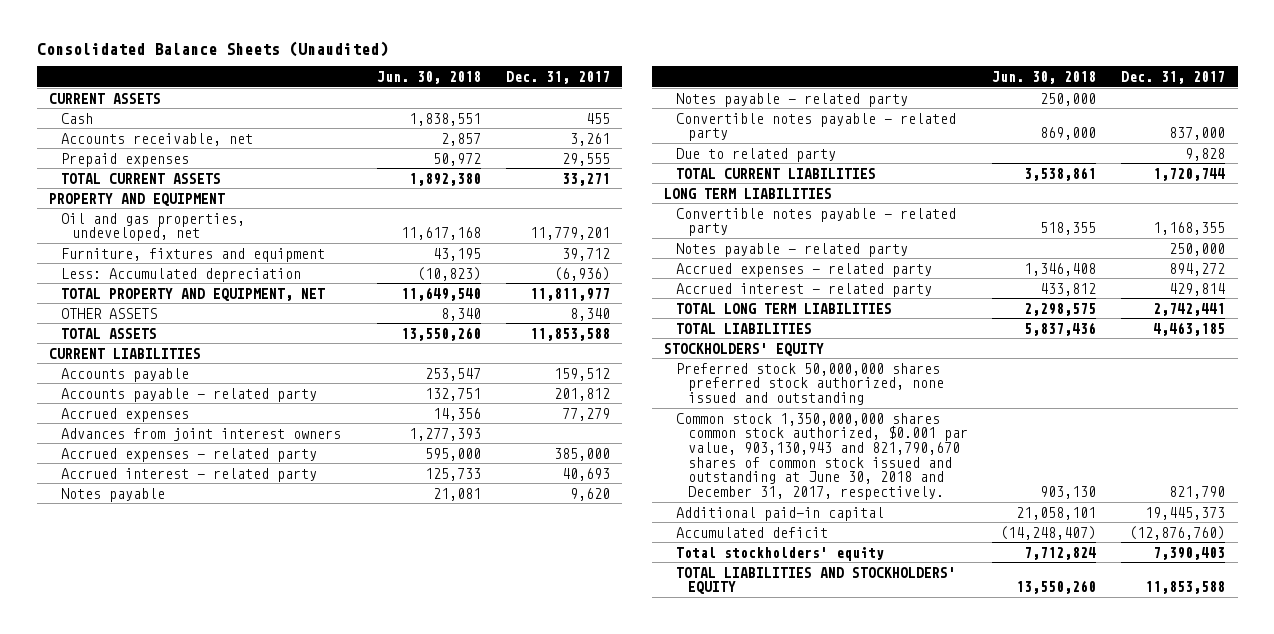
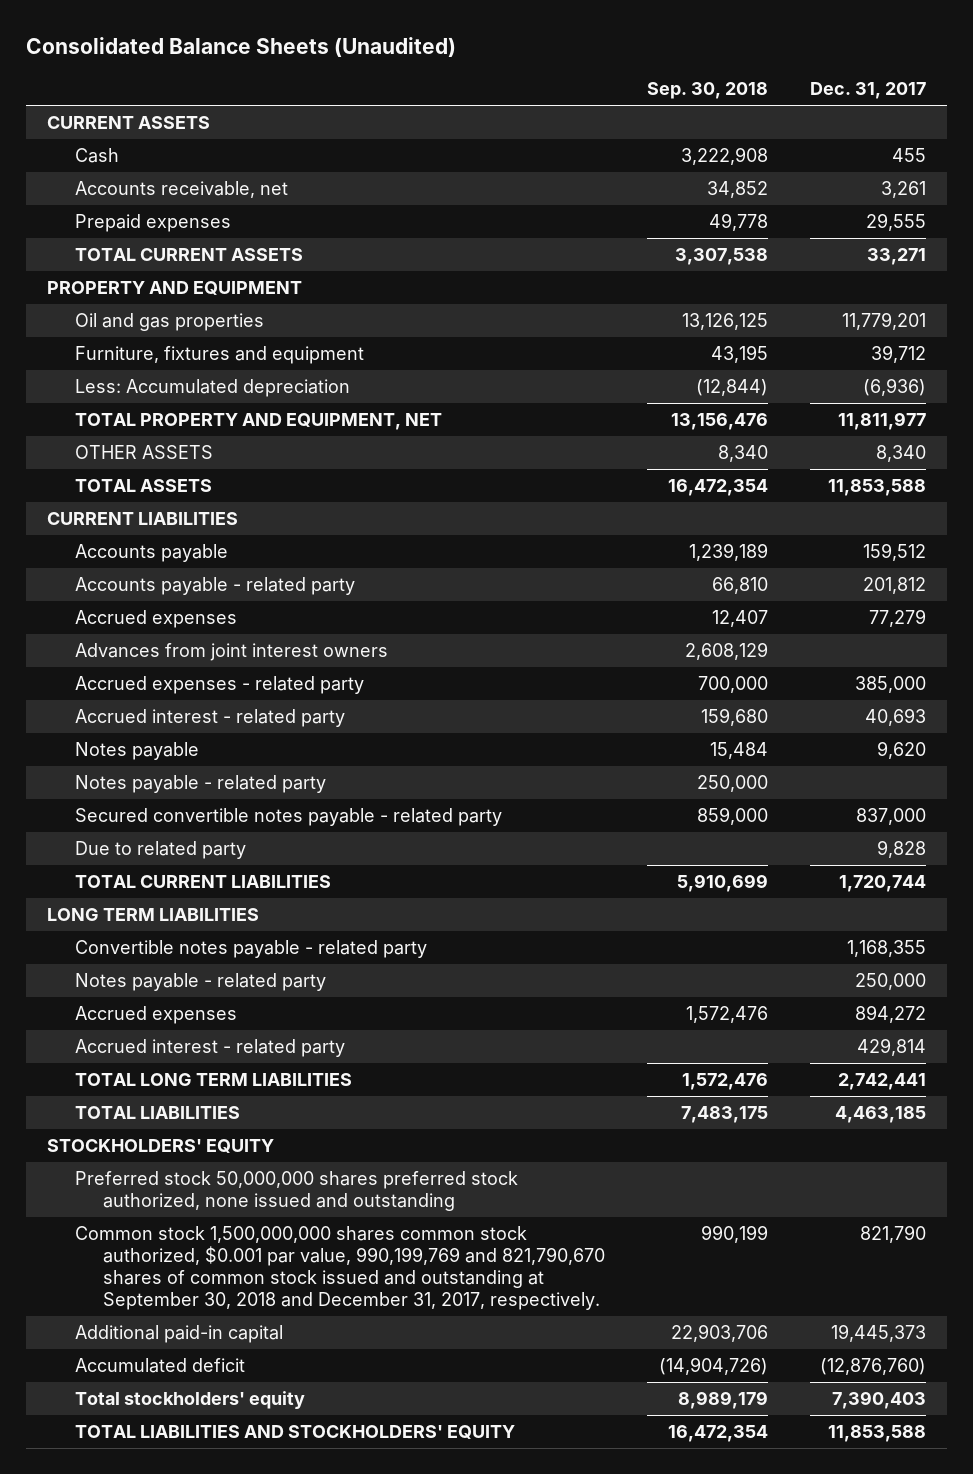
- | Jun. 30, 2018 | Dec. 31, 2017
+ | Sep. 30, 2018 | Dec. 31, 2017
- Oil and gas properties, undeveloped, net | 11,617,168 | 11,779,201
+ Oil and gas properties | 13,126,125 | 11,779,201
- Convertible notes payable - related party | 869,000 | 837,000
+ Secured convertible notes payable - related party | 859,000 | 837,000
- Accrued expenses - related party | 1,346,408 | 894,272
+ Accrued expenses | 1,572,476 | 894,272
- Common stock 1,350,000,000 shares common stock authorized, $0.001 par value, 903,130,943 and 821,790,670 shares of common stock issued and outstanding at June 30, 2018 and December 31, 2017, respectively. | 903,130 | 821,790
+ Common stock 1,500,000,000 shares common stock authorized, $0.001 par value, 990,199,769 and 821,790,670 shares of common stock issued and outstanding at September 30, 2018 and December 31, 2017, respectively. | 990,199 | 821,790

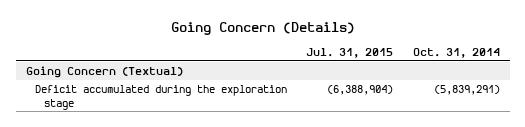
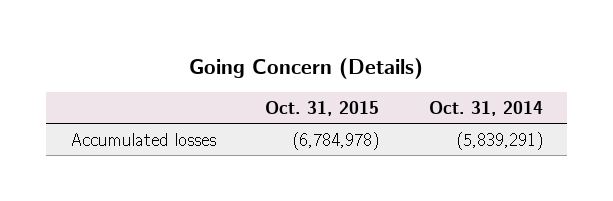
- | Jul. 31, 2015 | Oct. 31, 2014
+ | Oct. 31, 2015 | Oct. 31, 2014
- Going Concern (Textual)
- Deficit accumulated during the exploration stage | (6,388,904) | (5,839,291)
+ Accumulated losses | (6,784,978) | (5,839,291)

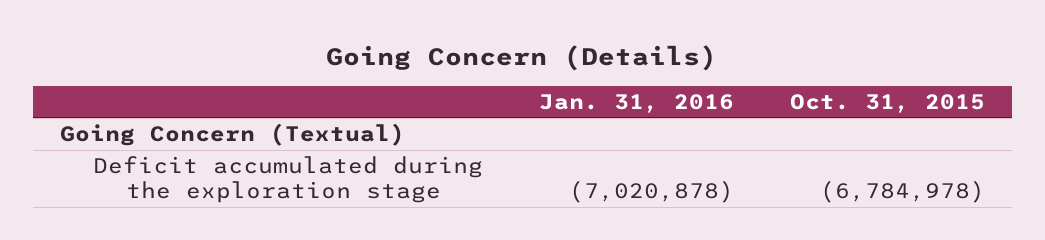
- | Oct. 31, 2015 | Oct. 31, 2014
+ | Jan. 31, 2016 | Oct. 31, 2015
- Accumulated losses | (6,784,978) | (5,839,291)
+ Going Concern (Textual)
+ Deficit accumulated during the exploration stage | (7,020,878) | (6,784,978)

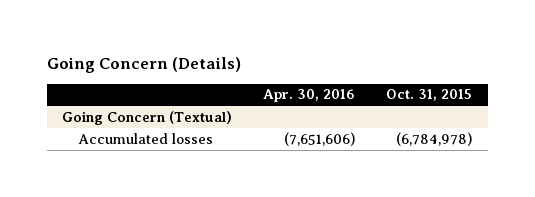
- | Jan. 31, 2016 | Oct. 31, 2015
+ | Apr. 30, 2016 | Oct. 31, 2015
- Deficit accumulated during the exploration stage | (7,020,878) | (6,784,978)
+ Accumulated losses | (7,651,606) | (6,784,978)

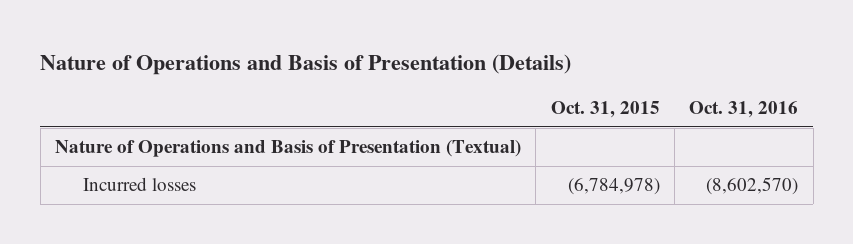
- Going Concern (Details)
+ Nature of Operations and Basis of Presentation (Details)
- | Apr. 30, 2016 | Oct. 31, 2015
+ | Oct. 31, 2015 | Oct. 31, 2016
- Going Concern (Textual)
- Accumulated losses | (7,651,606) | (6,784,978)
+ Nature of Operations and Basis of Presentation (Textual)
+ Incurred losses | (6,784,978) | (8,602,570)

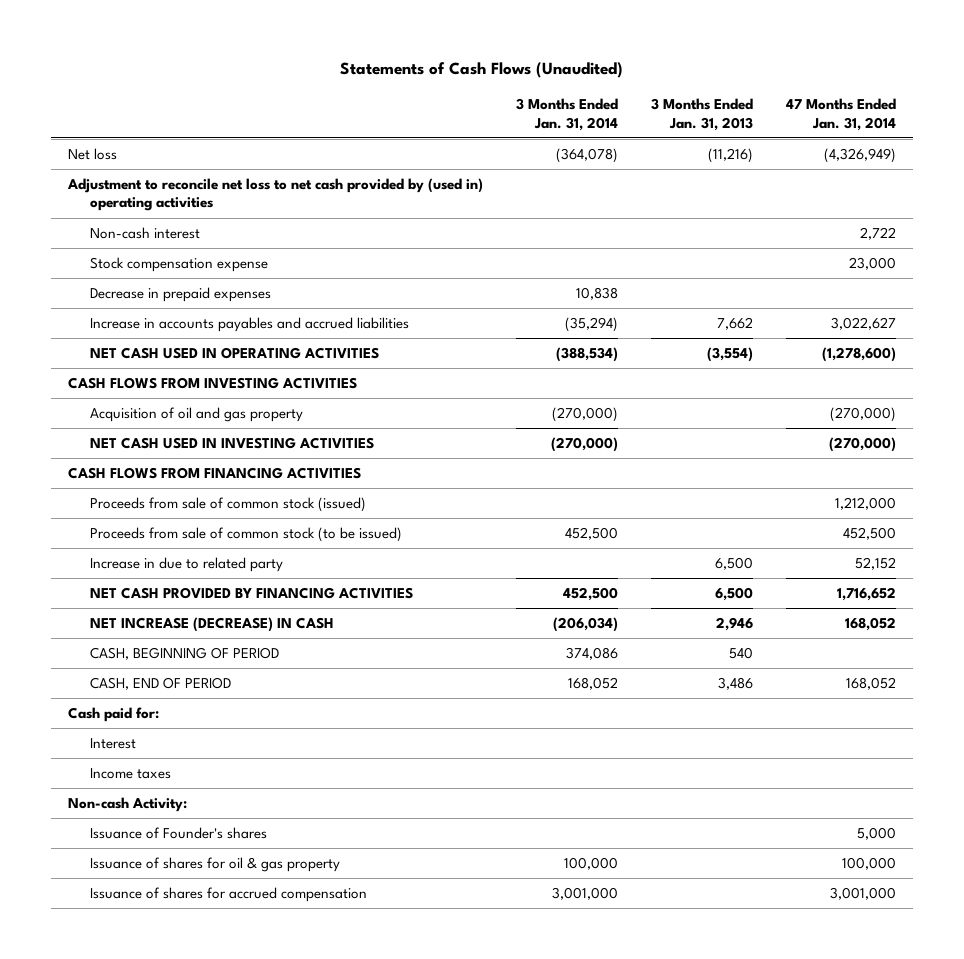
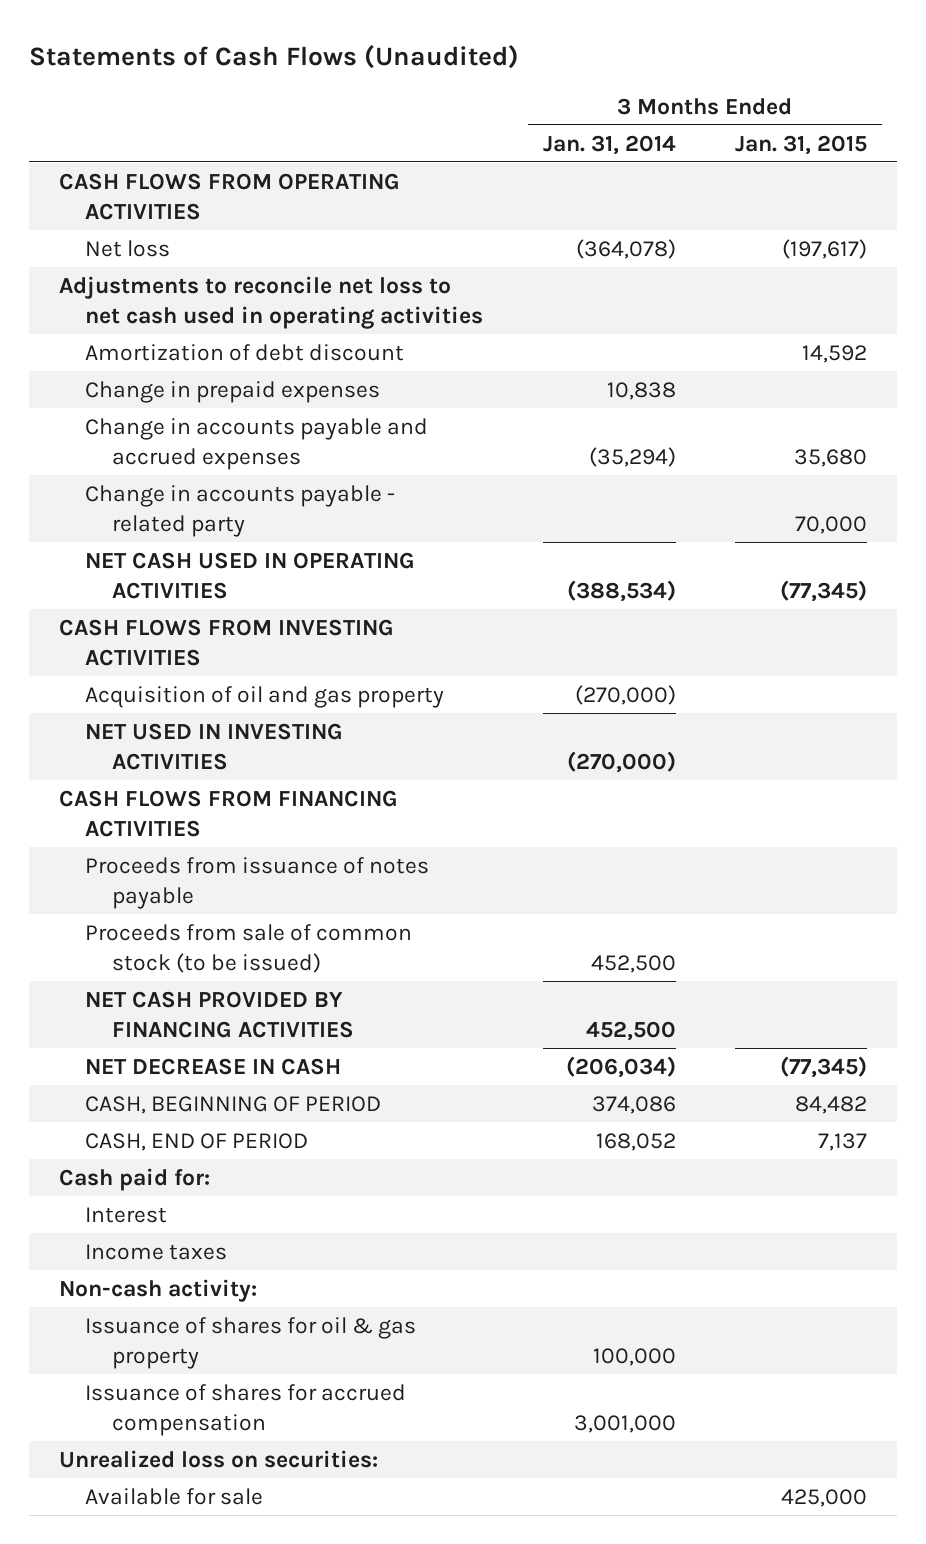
- | 3 Months Ended Jan. 31, 2014 | 3 Months Ended Jan. 31, 2013 | 47 Months Ended Jan. 31, 2014
+ | 3 Months Ended Jan. 31, 2014 | 3 Months Ended Jan. 31, 2015
+ CASH FLOWS FROM OPERATING ACTIVITIES
- Adjustment to reconcile net loss to net cash provided by (used in) operating activities
- Non-cash interest | | | 2,722
- Stock compensation expense | | | 23,000
- Decrease in prepaid expenses | 10,838 | |
- Increase in accounts payables and accrued liabilities | (35,294) | 7,662 | 3,022,627
+ Adjustments to reconcile net loss to net cash used in operating activities
+ Amortization of debt discount | | 14,592
+ Change in prepaid expenses | 10,838 |
+ Change in accounts payable and accrued expenses | (35,294) | 35,680
+ Change in accounts payable - related party | | 70,000
- NET CASH USED IN INVESTING ACTIVITIES | (270,000) | | (270,000)
+ NET USED IN INVESTING ACTIVITIES | (270,000) |
- Proceeds from sale of common stock (issued) | | | 1,212,000
+ Proceeds from issuance of notes payable
- Increase in due to related party | | 6,500 | 52,152
- NET INCREASE (DECREASE) IN CASH | (206,034) | 2,946 | 168,052
+ NET DECREASE IN CASH | (206,034) | (77,345)
- Non-cash Activity:
- Issuance of Founder's shares | | | 5,000
+ Non-cash activity:
+ Unrealized loss on securities:
+ Available for sale | | 425,000

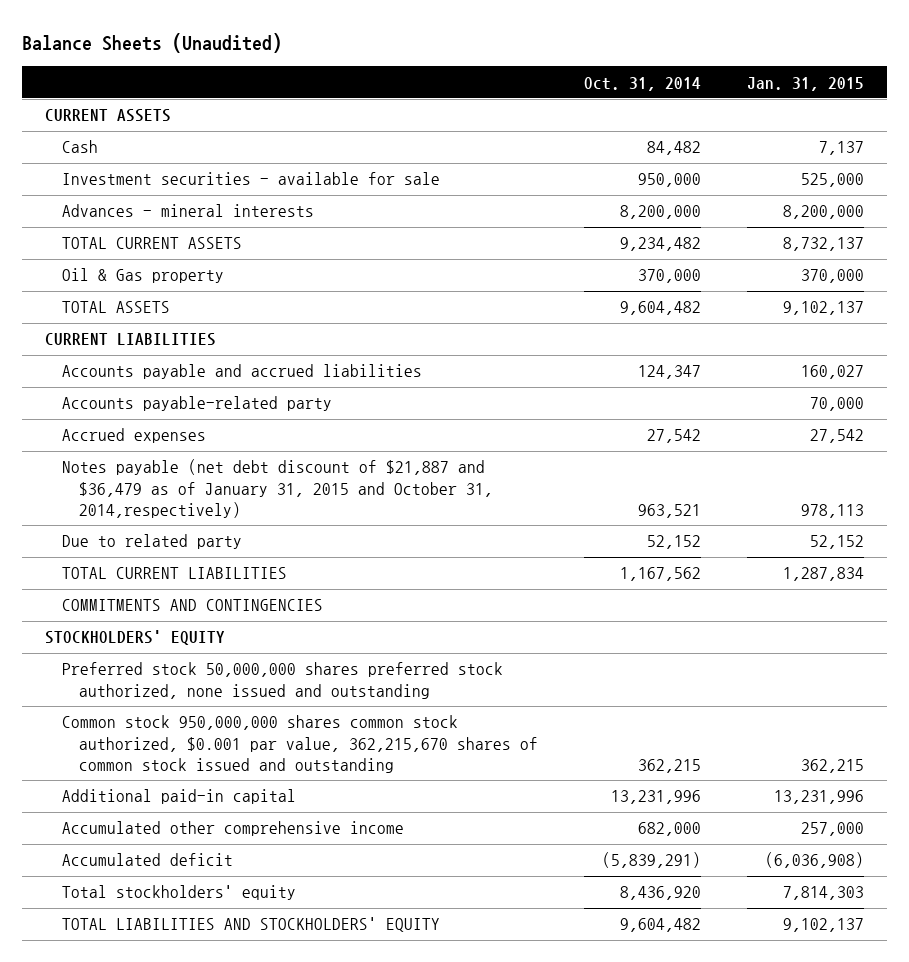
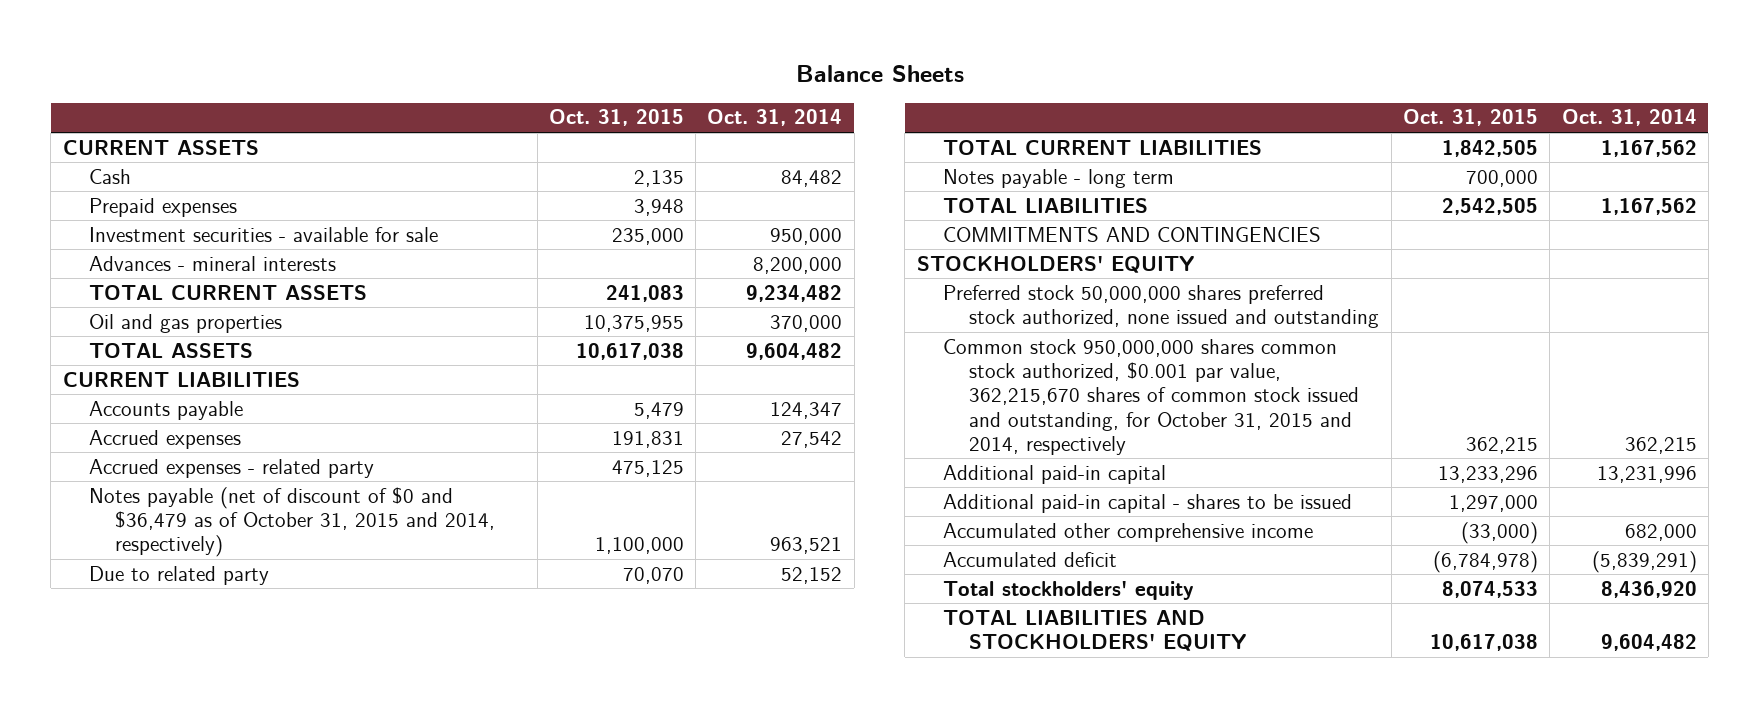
- Balance Sheets (Unaudited)
+ Balance Sheets
- | Oct. 31, 2014 | Jan. 31, 2015
+ | Oct. 31, 2015 | Oct. 31, 2014
+ Prepaid expenses | 3,948 |
- Oil & Gas property | 370,000 | 370,000
+ Oil and gas properties | 10,375,955 | 370,000
- Accounts payable and accrued liabilities | 124,347 | 160,027
- Accounts payable-related party | | 70,000
+ Accounts payable | 5,479 | 124,347
- Notes payable (net debt discount of $21,887 and $36,479 as of January 31, 2015 and October 31, 2014,respectively) | 963,521 | 978,113
+ Accrued expenses - related party | 475,125 |
+ Notes payable (net of discount of $0 and $36,479 as of October 31, 2015 and 2014, respectively) | 1,100,000 | 963,521
+ Notes payable - long term | 700,000 |
+ TOTAL LIABILITIES | 2,542,505 | 1,167,562
- Common stock 950,000,000 shares common stock authorized, $0.001 par value, 362,215,670 shares of common stock issued and outstanding | 362,215 | 362,215
+ Common stock 950,000,000 shares common stock authorized, $0.001 par value, 362,215,670 shares of common stock issued and outstanding, for October 31, 2015 and 2014, respectively | 362,215 | 362,215
+ Additional paid-in capital - shares to be issued | 1,297,000 |

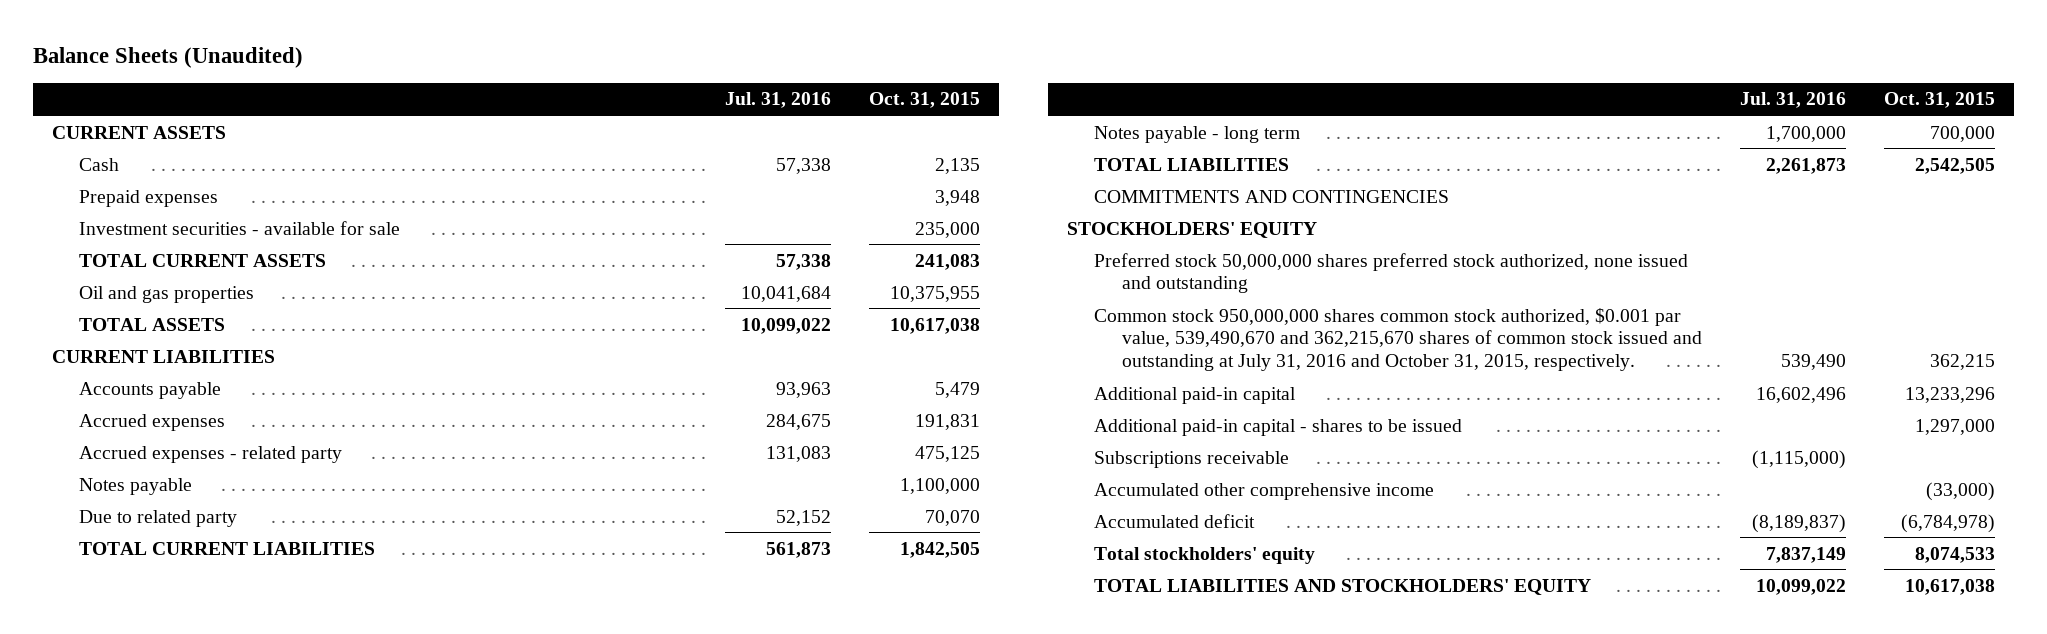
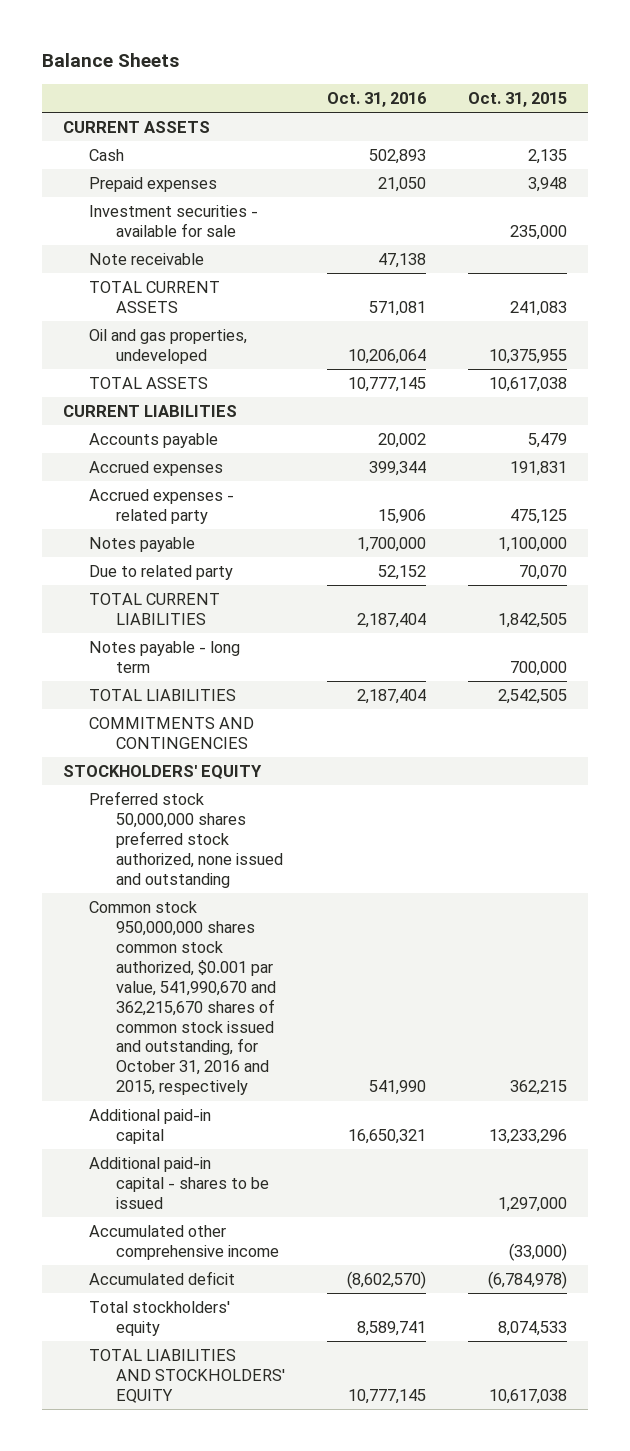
- Balance Sheets (Unaudited)
+ Balance Sheets
- | Jul. 31, 2016 | Oct. 31, 2015
+ | Oct. 31, 2016 | Oct. 31, 2015
+ Note receivable | 47,138 |
- Oil and gas properties | 10,041,684 | 10,375,955
+ Oil and gas properties, undeveloped | 10,206,064 | 10,375,955
- Common stock 950,000,000 shares common stock authorized, $0.001 par value, 539,490,670 and 362,215,670 shares of common stock issued and outstanding at July 31, 2016 and October 31, 2015, respectively. | 539,490 | 362,215
+ Common stock 950,000,000 shares common stock authorized, $0.001 par value, 541,990,670 and 362,215,670 shares of common stock issued and outstanding, for October 31, 2016 and 2015, respectively | 541,990 | 362,215
- Subscriptions receivable | (1,115,000) |

